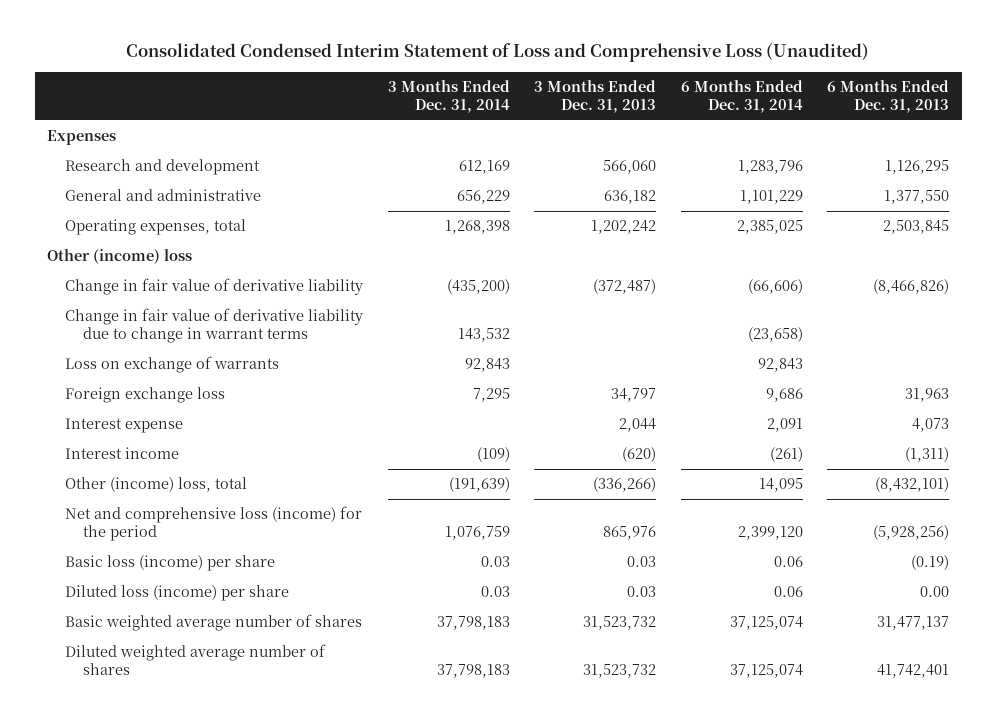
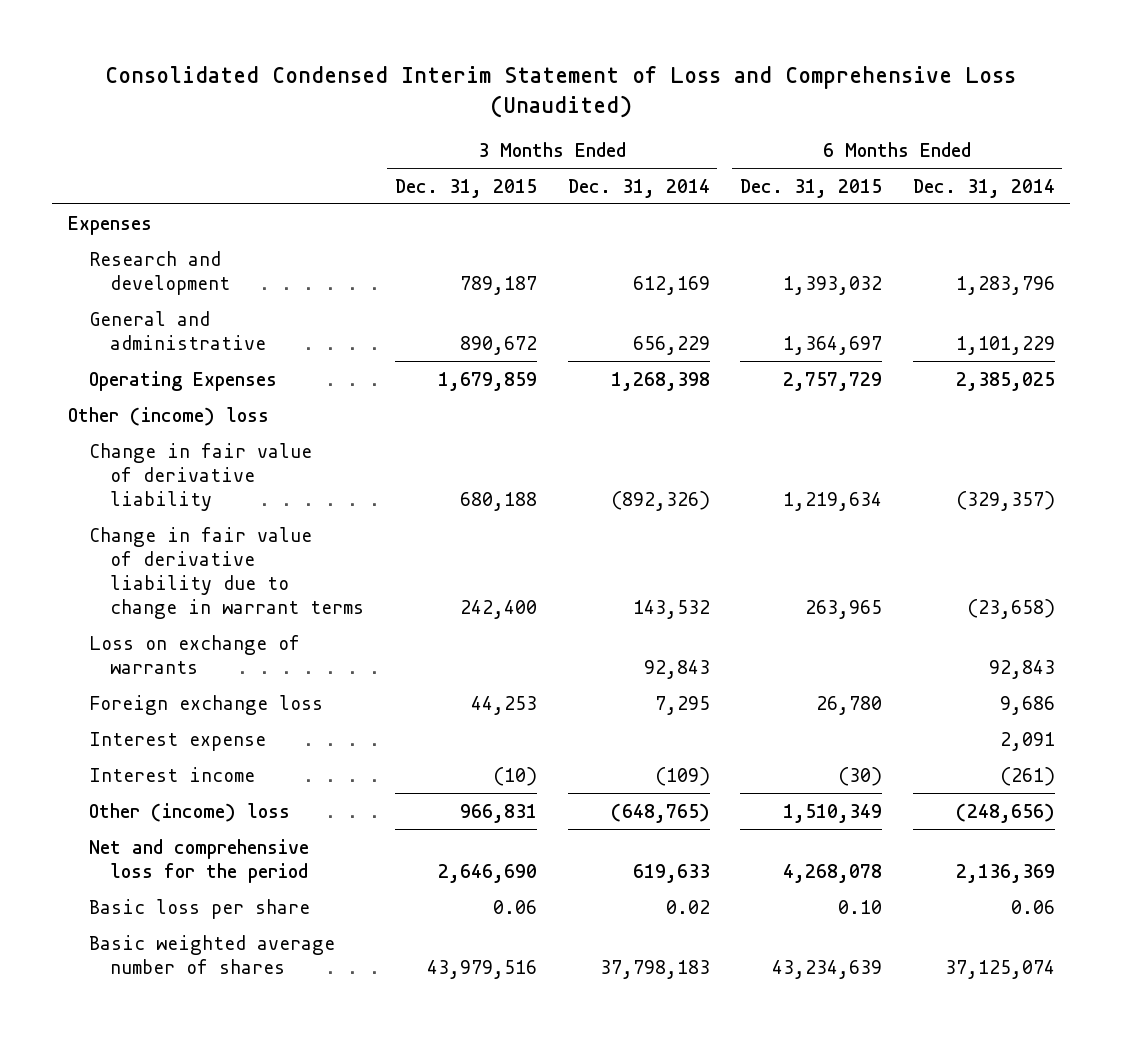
- | 3 Months Ended Dec. 31, 2014 | 3 Months Ended Dec. 31, 2013 | 6 Months Ended Dec. 31, 2014 | 6 Months Ended Dec. 31, 2013
+ | 3 Months Ended Dec. 31, 2015 | 3 Months Ended Dec. 31, 2014 | 6 Months Ended Dec. 31, 2015 | 6 Months Ended Dec. 31, 2014
- Operating expenses, total | 1,268,398 | 1,202,242 | 2,385,025 | 2,503,845
+ Operating Expenses | 1,679,859 | 1,268,398 | 2,757,729 | 2,385,025
- Change in fair value of derivative liability | (435,200) | (372,487) | (66,606) | (8,466,826)
+ Change in fair value of derivative liability | 680,188 | (892,326) | 1,219,634 | (329,357)
- Other (income) loss, total | (191,639) | (336,266) | 14,095 | (8,432,101)
- Net and comprehensive loss (income) for the period | 1,076,759 | 865,976 | 2,399,120 | (5,928,256)
- Basic loss (income) per share | 0.03 | 0.03 | 0.06 | (0.19)
- Diluted loss (income) per share | 0.03 | 0.03 | 0.06 | 0.00
+ Other (income) loss | 966,831 | (648,765) | 1,510,349 | (248,656)
+ Net and comprehensive loss for the period | 2,646,690 | 619,633 | 4,268,078 | 2,136,369
+ Basic loss per share | 0.06 | 0.02 | 0.10 | 0.06
- Diluted weighted average number of shares | 37,798,183 | 31,523,732 | 37,125,074 | 41,742,401

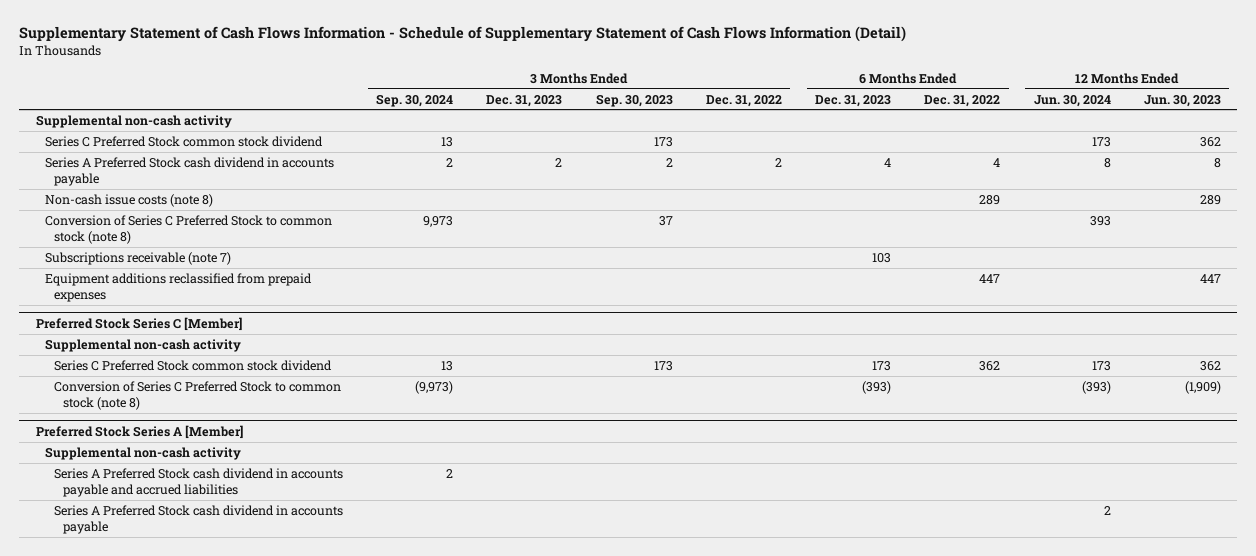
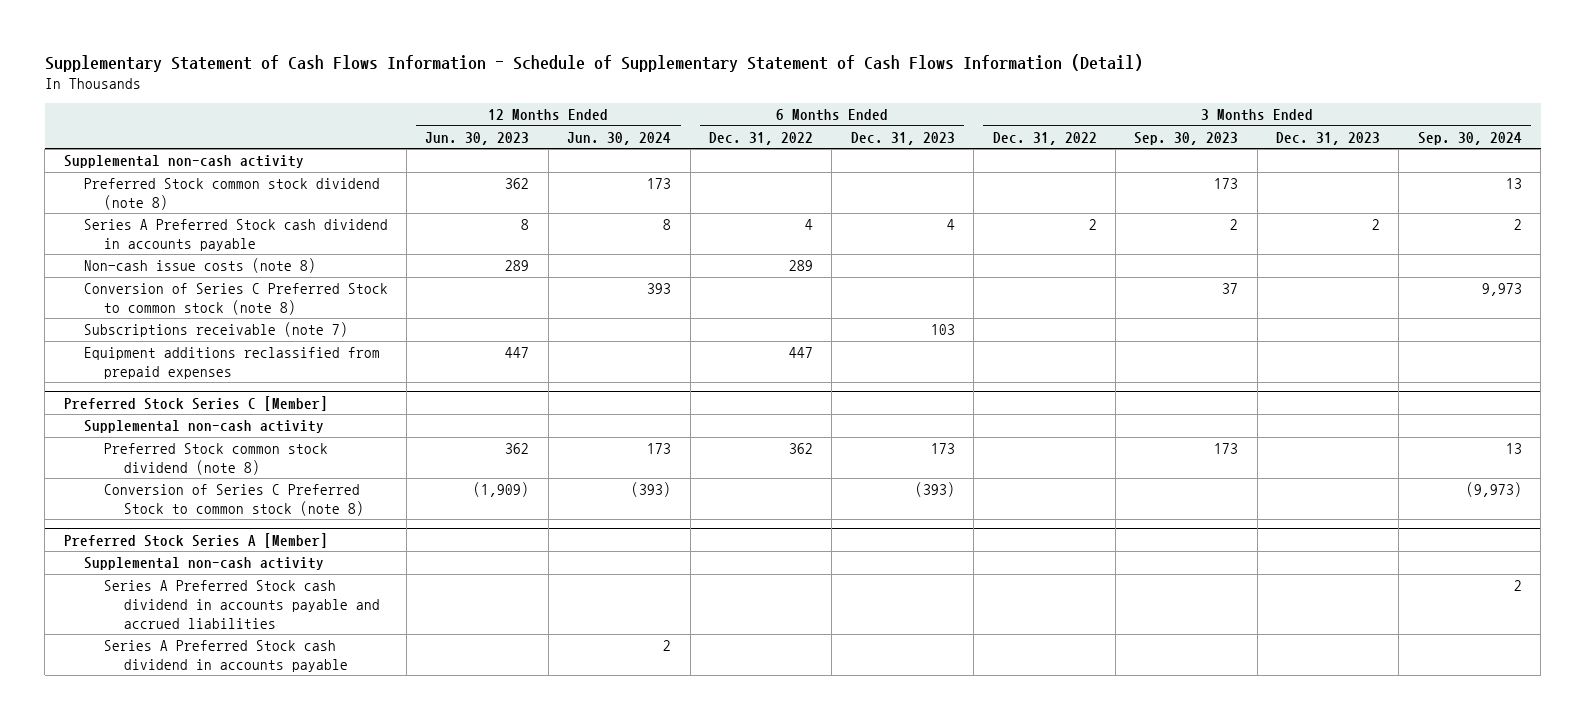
- | 3 Months Ended Sep. 30, 2024 | 3 Months Ended Dec. 31, 2023 | 3 Months Ended Sep. 30, 2023 | 3 Months Ended Dec. 31, 2022 | 6 Months Ended Dec. 31, 2023 | 6 Months Ended Dec. 31, 2022 | 12 Months Ended Jun. 30, 2024 | 12 Months Ended Jun. 30, 2023
+ | 12 Months Ended Jun. 30, 2023 | 12 Months Ended Jun. 30, 2024 | 6 Months Ended Dec. 31, 2022 | 6 Months Ended Dec. 31, 2023 | 3 Months Ended Dec. 31, 2022 | 3 Months Ended Sep. 30, 2023 | 3 Months Ended Dec. 31, 2023 | 3 Months Ended Sep. 30, 2024
- Series C Preferred Stock common stock dividend | 13 | | 173 | | | | 173 | 362
+ Preferred Stock common stock dividend (note 8) | 362 | 173 | | | | 173 | | 13
@ Preferred Stock Series C [Member]
- Series C Preferred Stock common stock dividend | 13 | | 173 | | 173 | 362 | 173 | 362
+ Preferred Stock common stock dividend (note 8) | 362 | 173 | 362 | 173 | | 173 | | 13

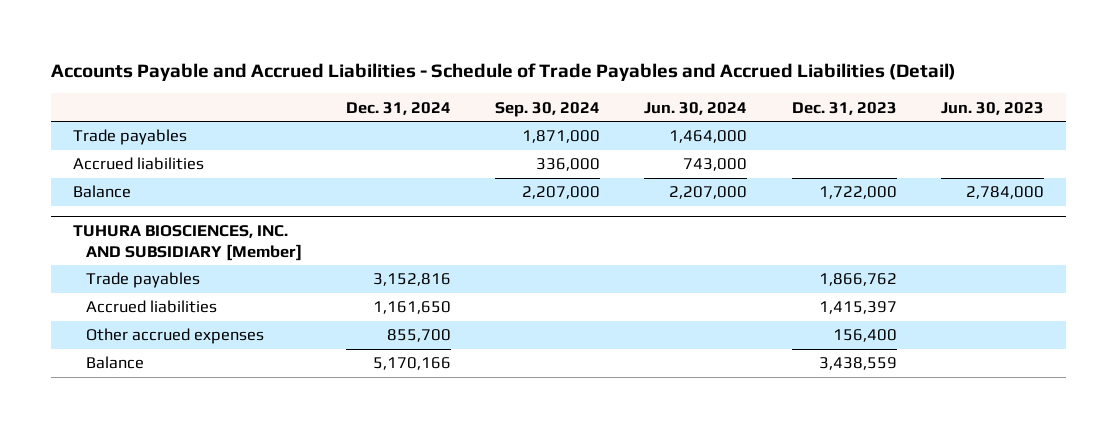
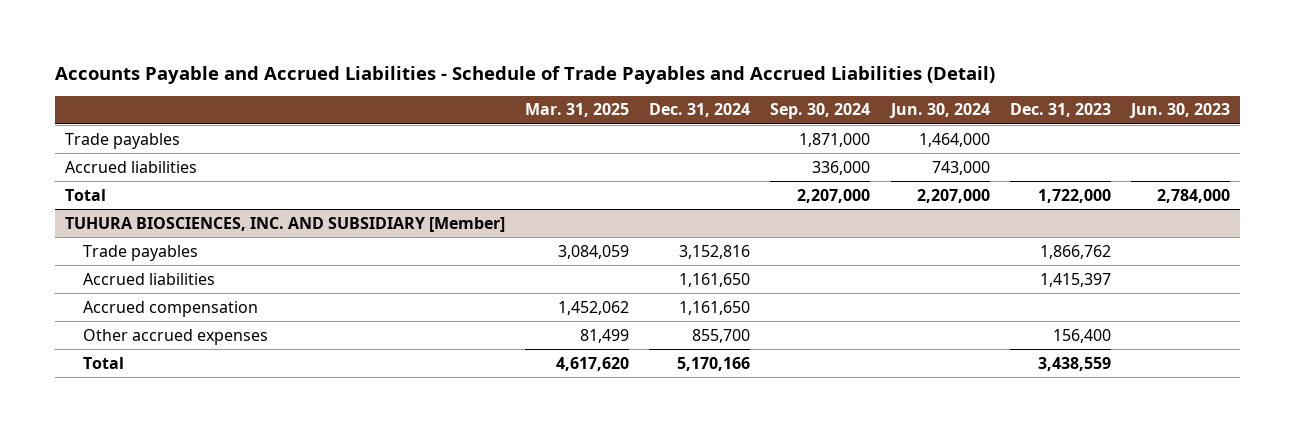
- | Dec. 31, 2024 | Sep. 30, 2024 | Jun. 30, 2024 | Dec. 31, 2023 | Jun. 30, 2023
+ | Mar. 31, 2025 | Dec. 31, 2024 | Sep. 30, 2024 | Jun. 30, 2024 | Dec. 31, 2023 | Jun. 30, 2023
- Balance | | 2,207,000 | 2,207,000 | 1,722,000 | 2,784,000
+ Total | | | 2,207,000 | 2,207,000 | 1,722,000 | 2,784,000
@ TUHURA BIOSCIENCES, INC. AND SUBSIDIARY [Member]
+ Accrued compensation | 1,452,062 | 1,161,650 | | | |
- Balance | 5,170,166 | | | 3,438,559 |
+ Total | 4,617,620 | 5,170,166 | | | 3,438,559 |

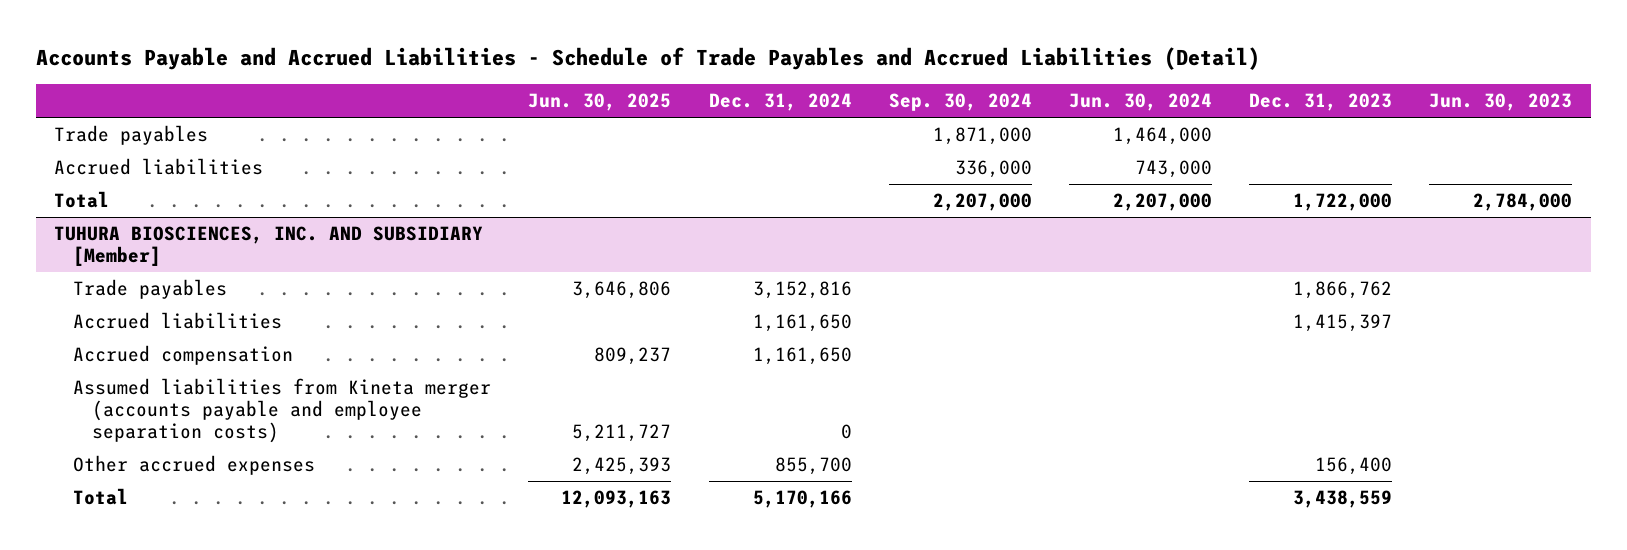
- | Mar. 31, 2025 | Dec. 31, 2024 | Sep. 30, 2024 | Jun. 30, 2024 | Dec. 31, 2023 | Jun. 30, 2023
+ | Jun. 30, 2025 | Dec. 31, 2024 | Sep. 30, 2024 | Jun. 30, 2024 | Dec. 31, 2023 | Jun. 30, 2023
@ TUHURA BIOSCIENCES, INC. AND SUBSIDIARY [Member]
+ Assumed liabilities from Kineta merger (accounts payable and employee separation costs) | 5,211,727 | 0 | | | |

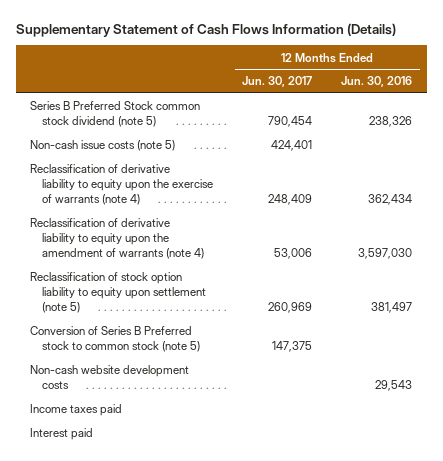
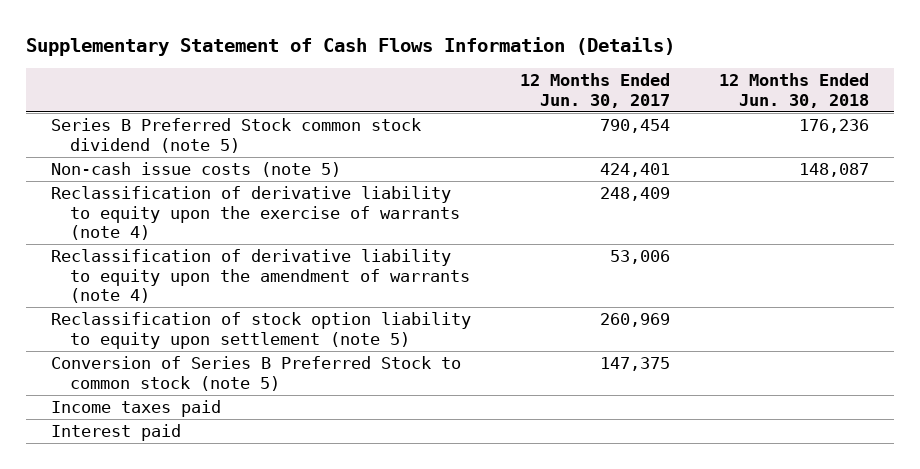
- | 12 Months Ended Jun. 30, 2017 | 12 Months Ended Jun. 30, 2016
+ | 12 Months Ended Jun. 30, 2017 | 12 Months Ended Jun. 30, 2018
- Conversion of Series B Preferred stock to common stock (note 5) | 147,375 |
- Non-cash website development costs | | 29,543
+ Conversion of Series B Preferred Stock to common stock (note 5) | 147,375 |

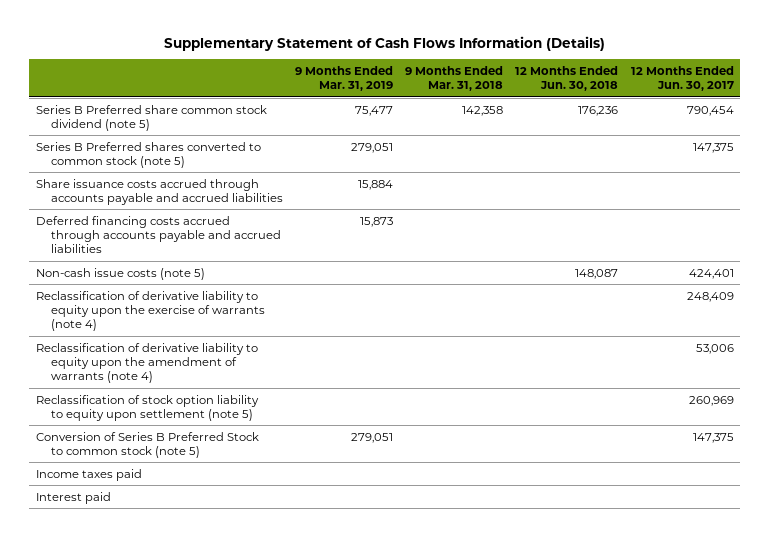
- | 12 Months Ended Jun. 30, 2017 | 12 Months Ended Jun. 30, 2018
+ | 9 Months Ended Mar. 31, 2019 | 9 Months Ended Mar. 31, 2018 | 12 Months Ended Jun. 30, 2018 | 12 Months Ended Jun. 30, 2017
- Series B Preferred Stock common stock dividend (note 5) | 790,454 | 176,236
+ Series B Preferred share common stock dividend (note 5) | 75,477 | 142,358 | 176,236 | 790,454
+ Series B Preferred shares converted to common stock (note 5) | 279,051 | | | 147,375
+ Share issuance costs accrued through accounts payable and accrued liabilities | 15,884 | | |
+ Deferred financing costs accrued through accounts payable and accrued liabilities | 15,873 | | |

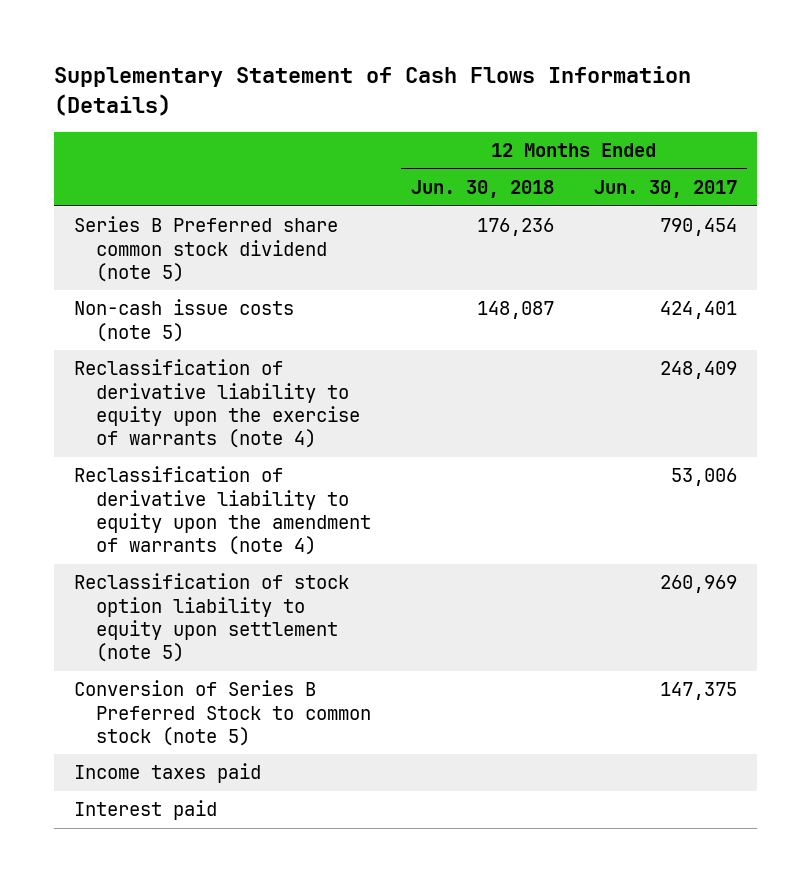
- | 9 Months Ended Mar. 31, 2019 | 9 Months Ended Mar. 31, 2018 | 12 Months Ended Jun. 30, 2018 | 12 Months Ended Jun. 30, 2017
+ | 12 Months Ended Jun. 30, 2018 | 12 Months Ended Jun. 30, 2017
- Series B Preferred shares converted to common stock (note 5) | 279,051 | | | 147,375
- Share issuance costs accrued through accounts payable and accrued liabilities | 15,884 | | |
- Deferred financing costs accrued through accounts payable and accrued liabilities | 15,873 | | |

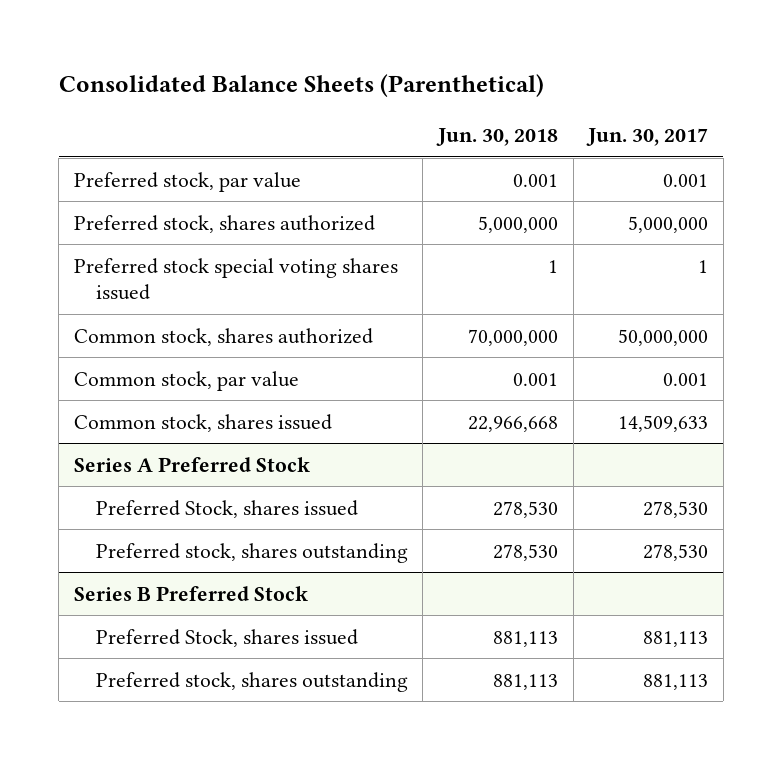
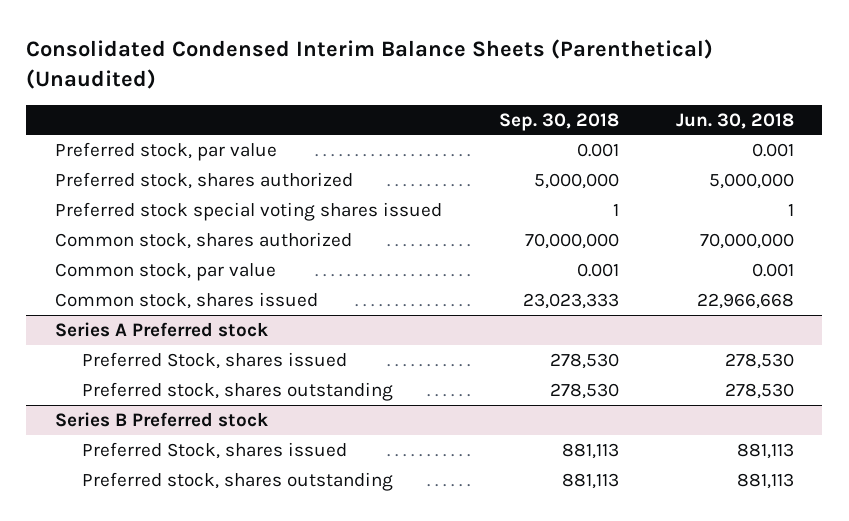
- Consolidated Balance Sheets (Parenthetical)
+ Consolidated Condensed Interim Balance Sheets (Parenthetical) (Unaudited)
- | Jun. 30, 2018 | Jun. 30, 2017
+ | Sep. 30, 2018 | Jun. 30, 2018
- Series A Preferred Stock
+ Series A Preferred stock
- Series B Preferred Stock
+ Series B Preferred stock

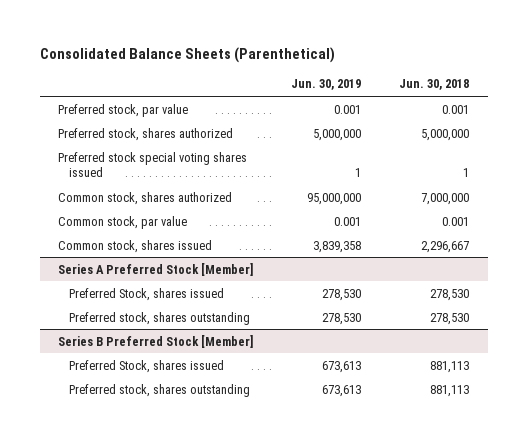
- Consolidated Condensed Interim Balance Sheets (Parenthetical) (Unaudited)
+ Consolidated Balance Sheets (Parenthetical)
- | Sep. 30, 2018 | Jun. 30, 2018
+ | Jun. 30, 2019 | Jun. 30, 2018
- Common stock, shares authorized | 70,000,000 | 70,000,000
+ Common stock, shares authorized | 95,000,000 | 7,000,000
- Common stock, shares issued | 23,023,333 | 22,966,668
- Series A Preferred stock
+ Common stock, shares issued | 3,839,358 | 2,296,667
+ Series A Preferred Stock [Member]
- Series B Preferred stock
+ Series B Preferred Stock [Member]

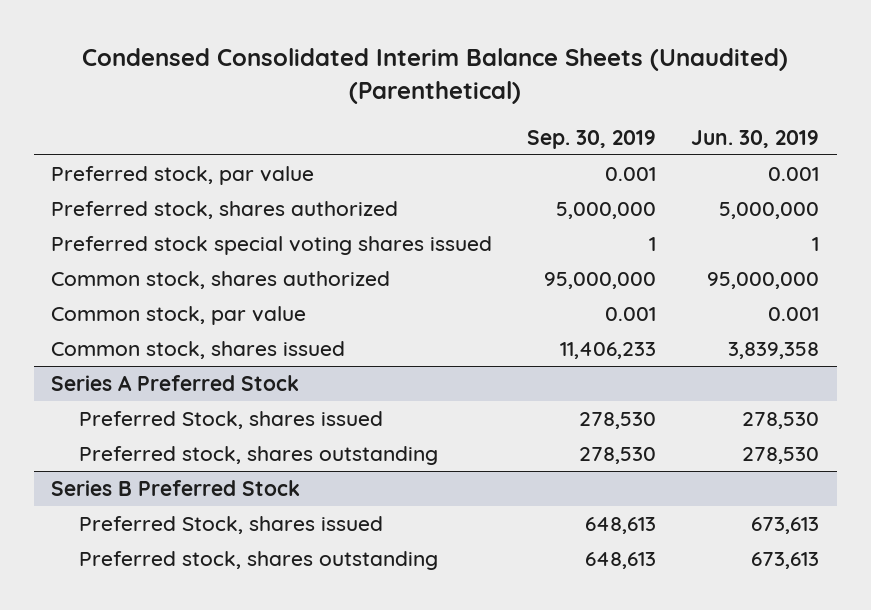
- Consolidated Balance Sheets (Parenthetical)
+ Condensed Consolidated Interim Balance Sheets (Unaudited) (Parenthetical)
- | Jun. 30, 2019 | Jun. 30, 2018
+ | Sep. 30, 2019 | Jun. 30, 2019
- Series A Preferred Stock [Member]
+ Series A Preferred Stock
- Series B Preferred Stock [Member]
+ Series B Preferred Stock

